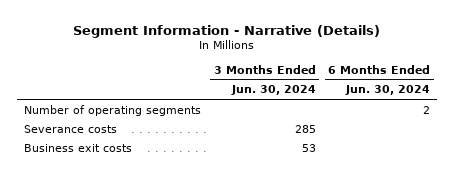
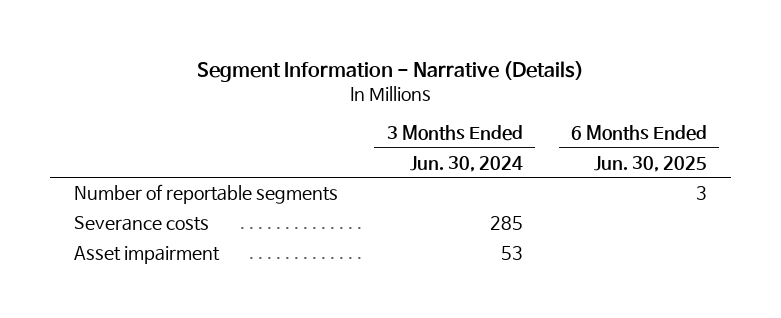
- | 3 Months Ended Jun. 30, 2024 | 6 Months Ended Jun. 30, 2024
+ | 3 Months Ended Jun. 30, 2024 | 6 Months Ended Jun. 30, 2025
- Number of operating segments | | 2
+ Number of reportable segments | | 3
- Business exit costs | 53 |
+ Asset impairment | 53 |

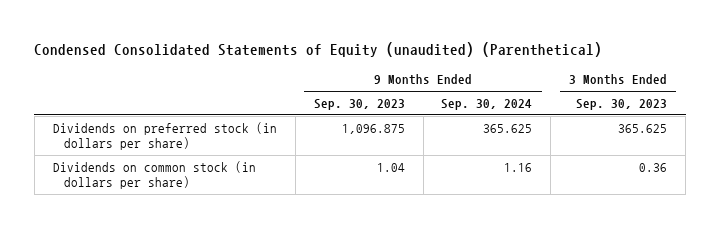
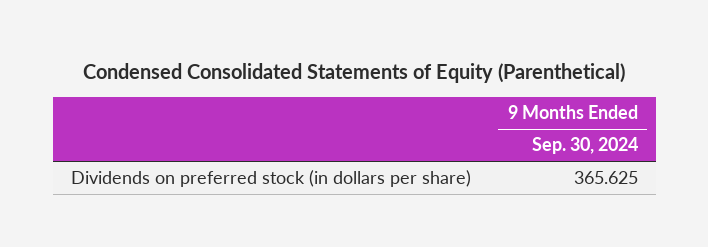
- Condensed Consolidated Statements of Equity (unaudited) (Parenthetical)
+ Condensed Consolidated Statements of Equity (Parenthetical)
- | 9 Months Ended Sep. 30, 2023 | 9 Months Ended Sep. 30, 2024 | 3 Months Ended Sep. 30, 2023
+ | 9 Months Ended Sep. 30, 2024
- Dividends on common stock (in dollars per share) | 1.04 | 1.16 | 0.36

